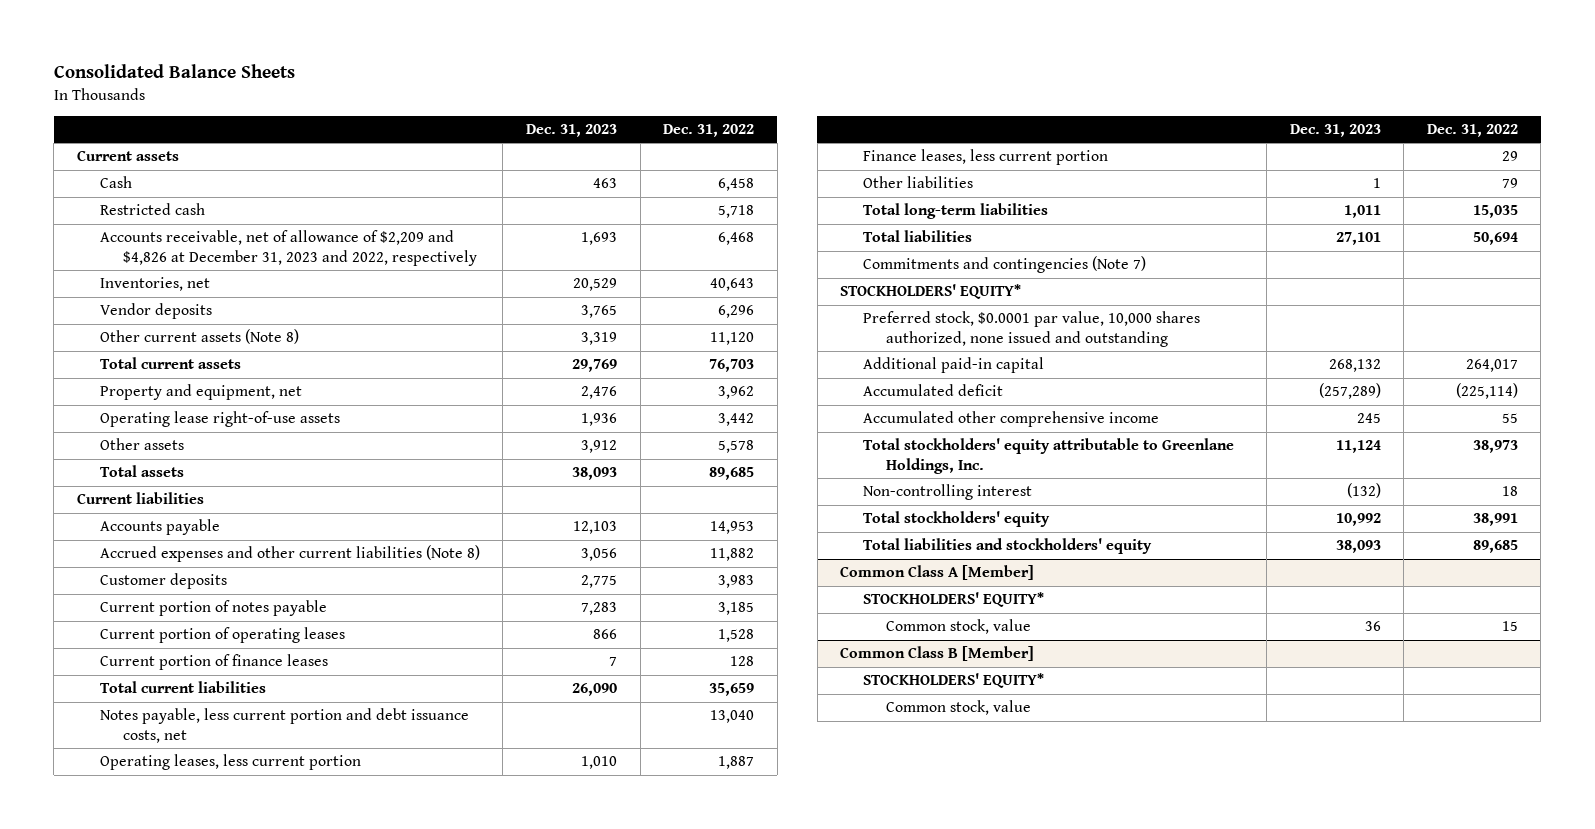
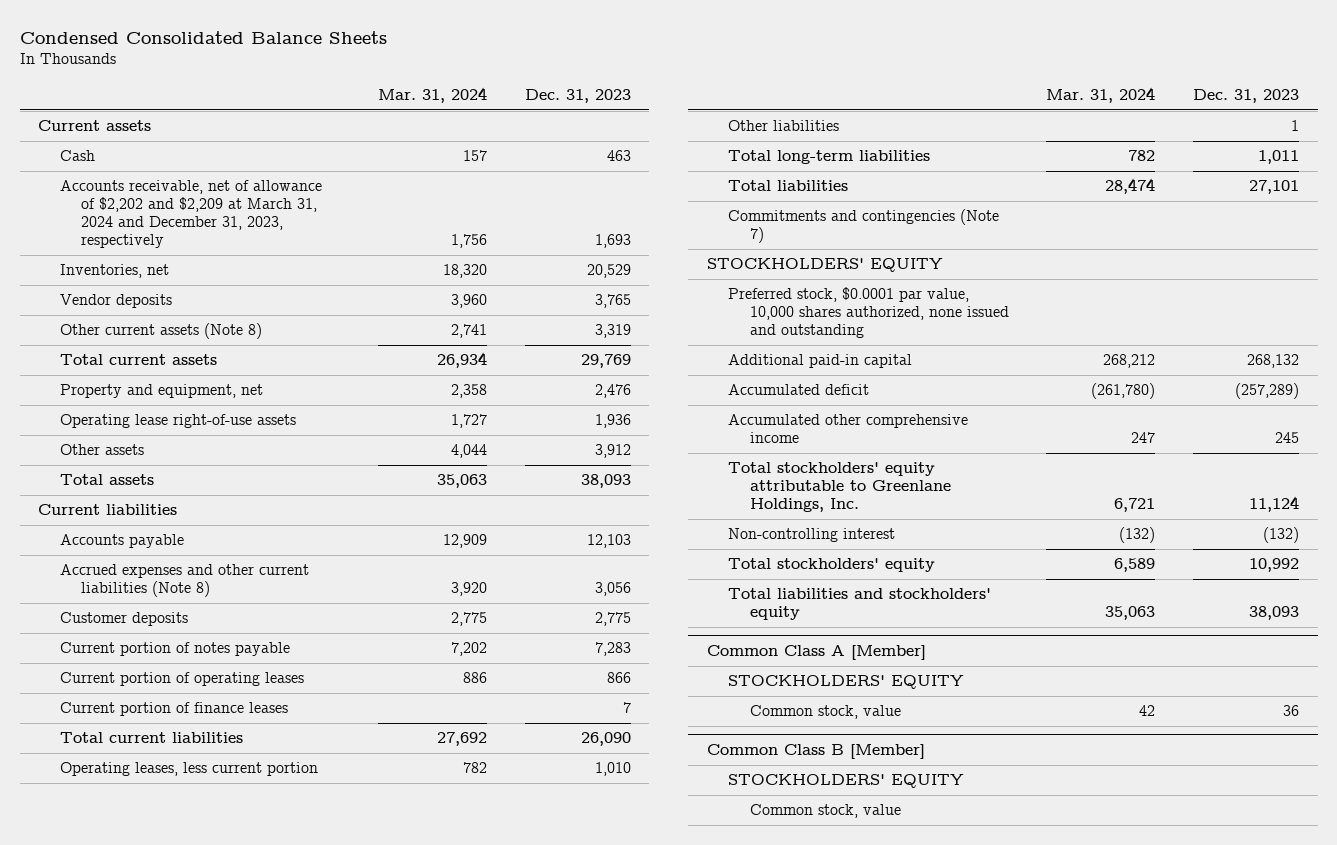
- Consolidated Balance Sheets
+ Condensed Consolidated Balance Sheets
- | Dec. 31, 2023 | Dec. 31, 2022
+ | Mar. 31, 2024 | Dec. 31, 2023
- Restricted cash | | 5,718
- Accounts receivable, net of allowance of $2,209 and $4,826 at December 31, 2023 and 2022, respectively | 1,693 | 6,468
+ Accounts receivable, net of allowance of $2,202 and $2,209 at March 31, 2024 and December 31, 2023, respectively | 1,756 | 1,693
- Notes payable, less current portion and debt issuance costs, net | | 13,040
- Finance leases, less current portion | | 29
- STOCKHOLDERS' EQUITY*
+ STOCKHOLDERS' EQUITY
@ Common Class A [Member]
- STOCKHOLDERS' EQUITY*
+ STOCKHOLDERS' EQUITY
@ Common Class B [Member]
- STOCKHOLDERS' EQUITY*
+ STOCKHOLDERS' EQUITY

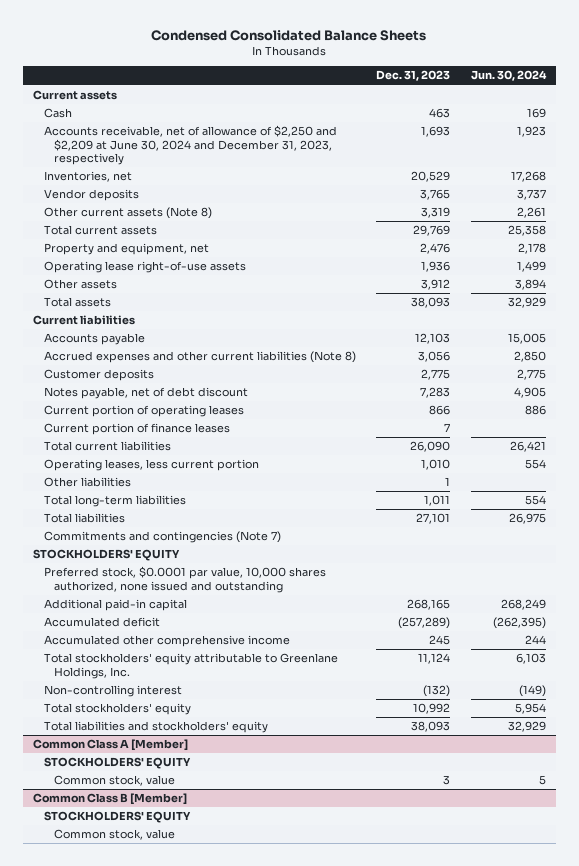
- | Mar. 31, 2024 | Dec. 31, 2023
+ | Dec. 31, 2023 | Jun. 30, 2024
- Accounts receivable, net of allowance of $2,202 and $2,209 at March 31, 2024 and December 31, 2023, respectively | 1,756 | 1,693
+ Accounts receivable, net of allowance of $2,250 and $2,209 at June 30, 2024 and December 31, 2023, respectively | 1,693 | 1,923
- Current portion of notes payable | 7,202 | 7,283
+ Notes payable, net of debt discount | 7,283 | 4,905
- Additional paid-in capital | 268,212 | 268,132
+ Additional paid-in capital | 268,165 | 268,249
@ Common Class A [Member]
- Common stock, value | 42 | 36
+ Common stock, value | 3 | 5

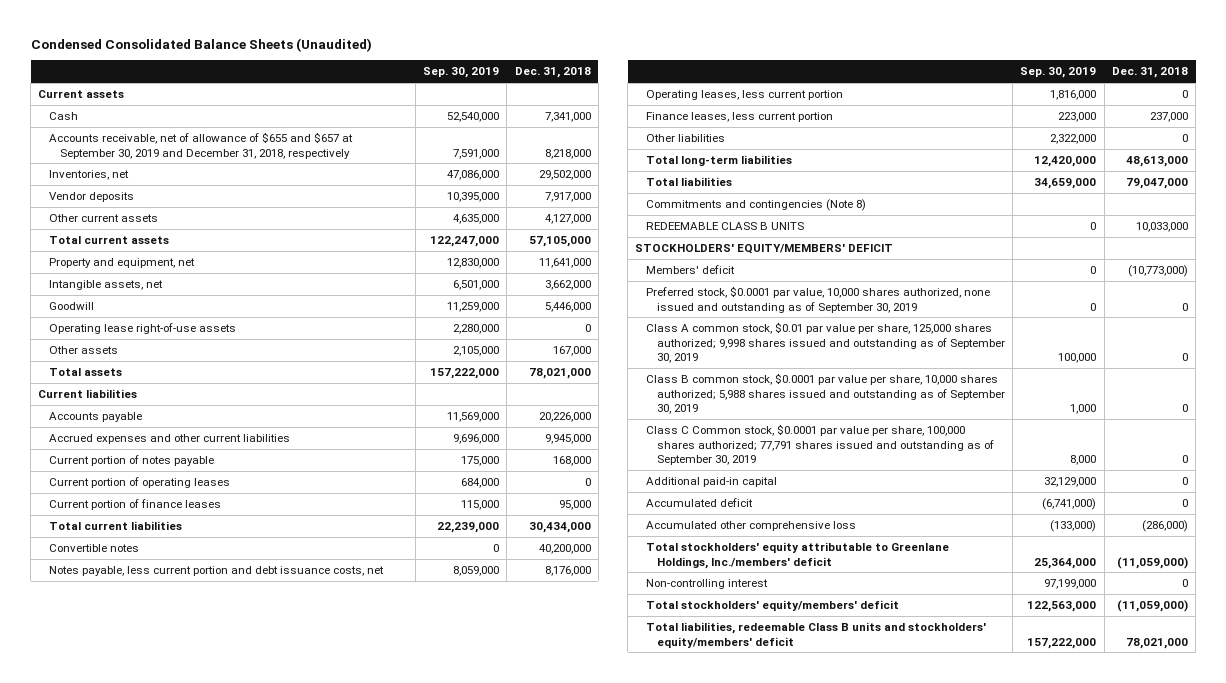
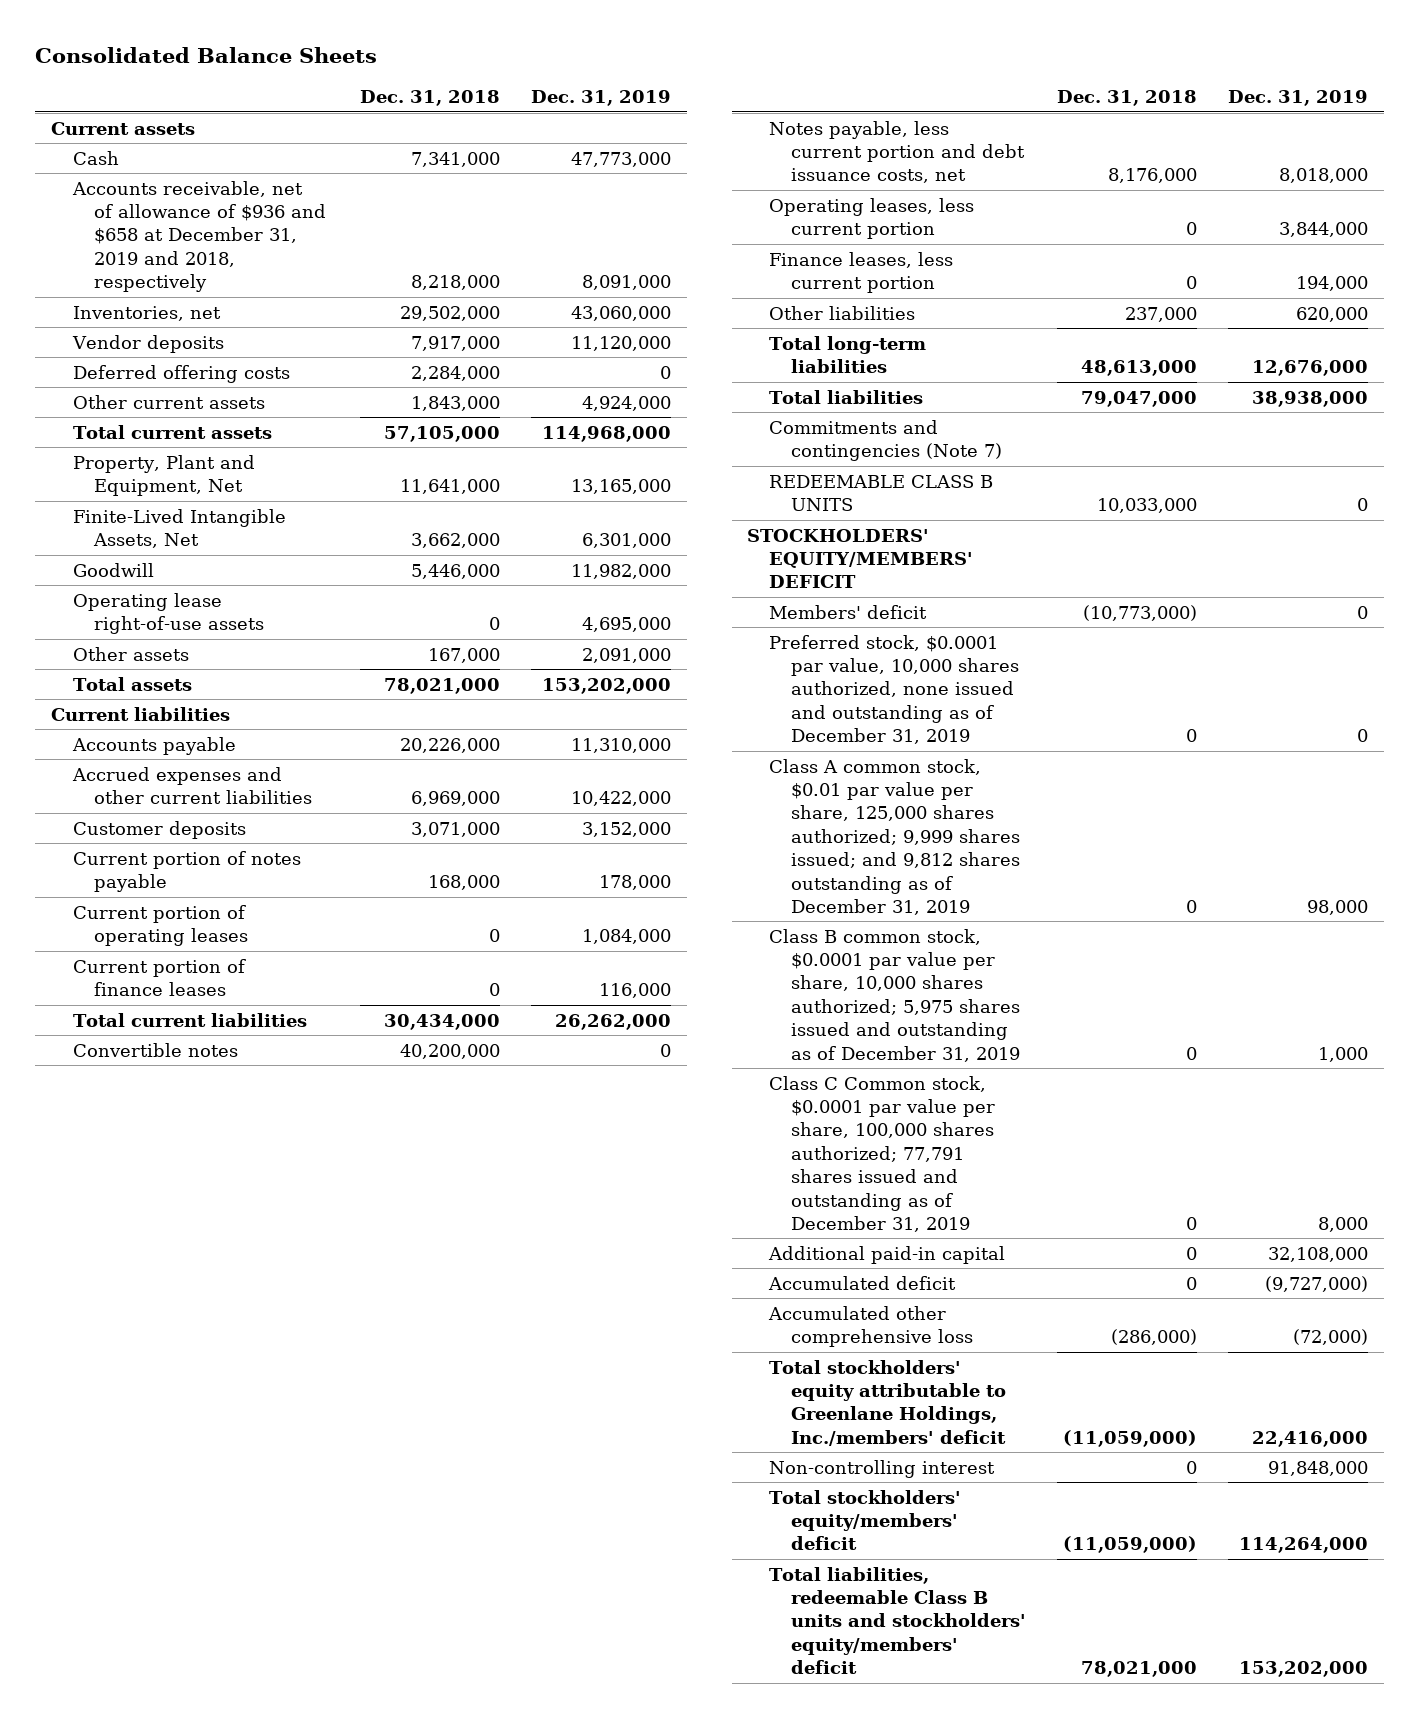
- Condensed Consolidated Balance Sheets (Unaudited)
+ Consolidated Balance Sheets
- | Sep. 30, 2019 | Dec. 31, 2018
+ | Dec. 31, 2018 | Dec. 31, 2019
- Accounts receivable, net of allowance of $655 and $657 at September 30, 2019 and December 31, 2018, respectively | 7,591,000 | 8,218,000
+ Accounts receivable, net of allowance of $936 and $658 at December 31, 2019 and 2018, respectively | 8,218,000 | 8,091,000
- Other current assets | 4,635,000 | 4,127,000
+ Deferred offering costs | 2,284,000 | 0
+ Other current assets | 1,843,000 | 4,924,000
- Property and equipment, net | 12,830,000 | 11,641,000
- Intangible assets, net | 6,501,000 | 3,662,000
+ Property, Plant and Equipment, Net | 11,641,000 | 13,165,000
+ Finite-Lived Intangible Assets, Net | 3,662,000 | 6,301,000
- Accrued expenses and other current liabilities | 9,696,000 | 9,945,000
+ Accrued expenses and other current liabilities | 6,969,000 | 10,422,000
+ Customer deposits | 3,071,000 | 3,152,000
- Current portion of finance leases | 115,000 | 95,000
+ Current portion of finance leases | 0 | 116,000
- Finance leases, less current portion | 223,000 | 237,000
- Other liabilities | 2,322,000 | 0
+ Finance leases, less current portion | 0 | 194,000
+ Other liabilities | 237,000 | 620,000
- Commitments and contingencies (Note 8)
+ Commitments and contingencies (Note 7)
- Preferred stock, $0.0001 par value, 10,000 shares authorized, none issued and outstanding as of September 30, 2019 | 0 | 0
- Class A common stock, $0.01 par value per share, 125,000 shares authorized; 9,998 shares issued and outstanding as of September 30, 2019 | 100,000 | 0
- Class B common stock, $0.0001 par value per share, 10,000 shares authorized; 5,988 shares issued and outstanding as of September 30, 2019 | 1,000 | 0
- Class C Common stock, $0.0001 par value per share, 100,000 shares authorized; 77,791 shares issued and outstanding as of September 30, 2019 | 8,000 | 0
+ Preferred stock, $0.0001 par value, 10,000 shares authorized, none issued and outstanding as of December 31, 2019 | 0 | 0
+ Class A common stock, $0.01 par value per share, 125,000 shares authorized; 9,999 shares issued; and 9,812 shares outstanding as of December 31, 2019 | 0 | 98,000
+ Class B common stock, $0.0001 par value per share, 10,000 shares authorized; 5,975 shares issued and outstanding as of December 31, 2019 | 0 | 1,000
+ Class C Common stock, $0.0001 par value per share, 100,000 shares authorized; 77,791 shares issued and outstanding as of December 31, 2019 | 0 | 8,000

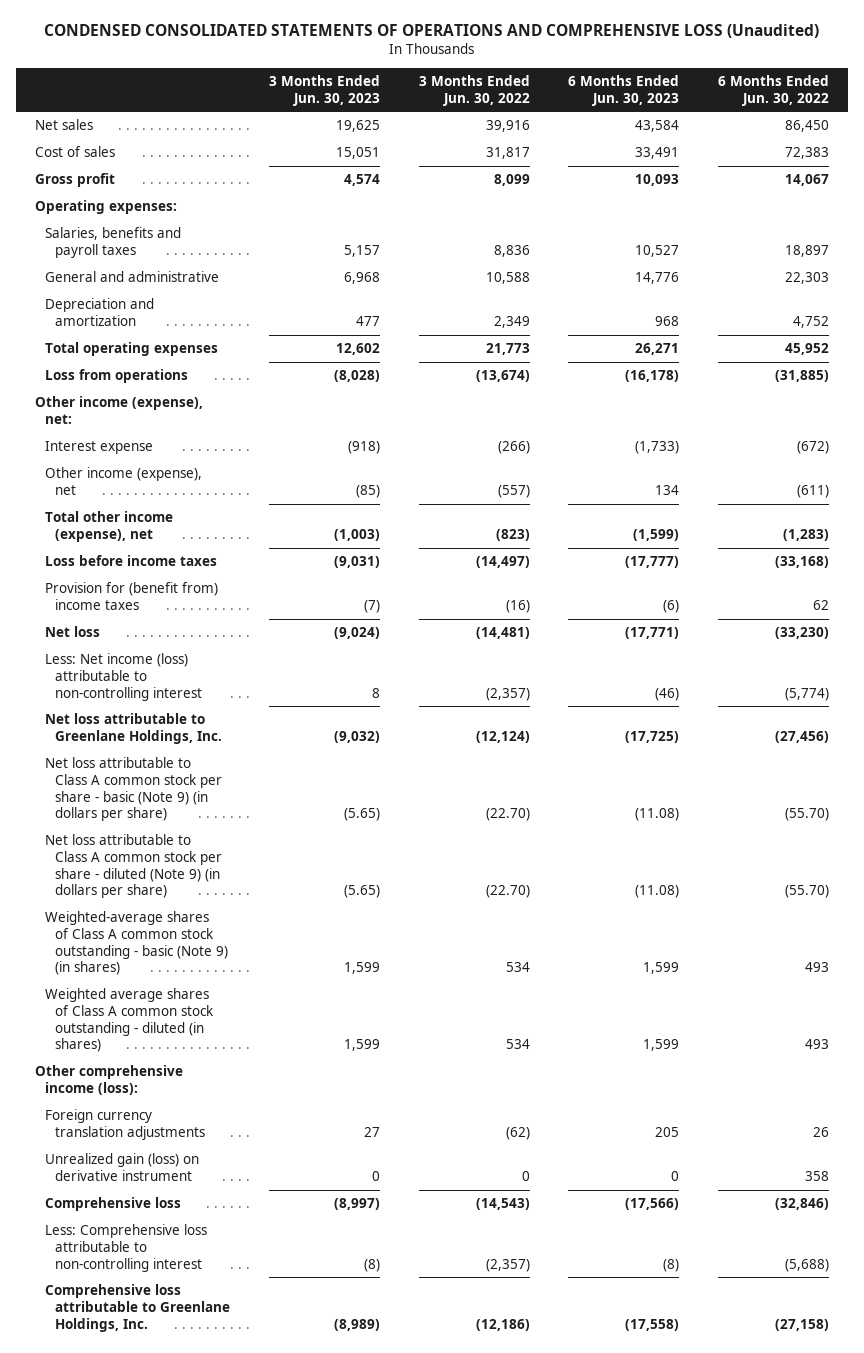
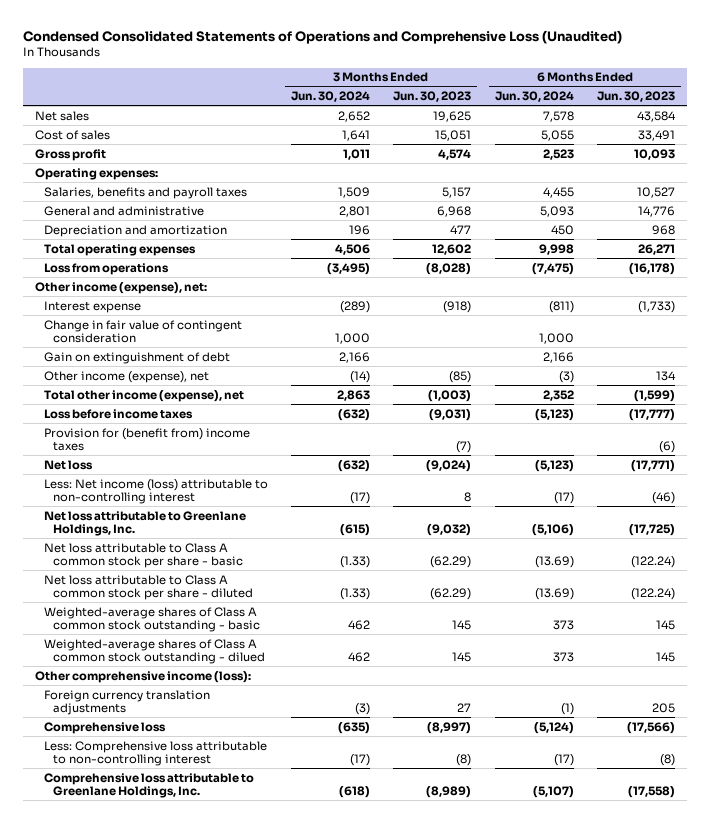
- CONDENSED CONSOLIDATED STATEMENTS OF OPERATIONS AND COMPREHENSIVE LOSS (Unaudited)
+ Condensed Consolidated Statements of Operations and Comprehensive Loss (Unaudited)
- | 3 Months Ended Jun. 30, 2023 | 3 Months Ended Jun. 30, 2022 | 6 Months Ended Jun. 30, 2023 | 6 Months Ended Jun. 30, 2022
+ | 3 Months Ended Jun. 30, 2024 | 3 Months Ended Jun. 30, 2023 | 6 Months Ended Jun. 30, 2024 | 6 Months Ended Jun. 30, 2023
+ Change in fair value of contingent consideration | 1,000 | | 1,000 |
+ Gain on extinguishment of debt | 2,166 | | 2,166 |
- Net loss attributable to Class A common stock per share - basic (Note 9) (in dollars per share) | (5.65) | (22.70) | (11.08) | (55.70)
- Net loss attributable to Class A common stock per share - diluted (Note 9) (in dollars per share) | (5.65) | (22.70) | (11.08) | (55.70)
- Weighted-average shares of Class A common stock outstanding - basic (Note 9) (in shares) | 1,599 | 534 | 1,599 | 493
- Weighted average shares of Class A common stock outstanding - diluted (in shares) | 1,599 | 534 | 1,599 | 493
+ Net loss attributable to Class A common stock per share - basic | (1.33) | (62.29) | (13.69) | (122.24)
+ Net loss attributable to Class A common stock per share - diluted | (1.33) | (62.29) | (13.69) | (122.24)
+ Weighted-average shares of Class A common stock outstanding - basic | 462 | 145 | 373 | 145
+ Weighted-average shares of Class A common stock outstanding - dilued | 462 | 145 | 373 | 145
- Unrealized gain (loss) on derivative instrument | 0 | 0 | 0 | 358

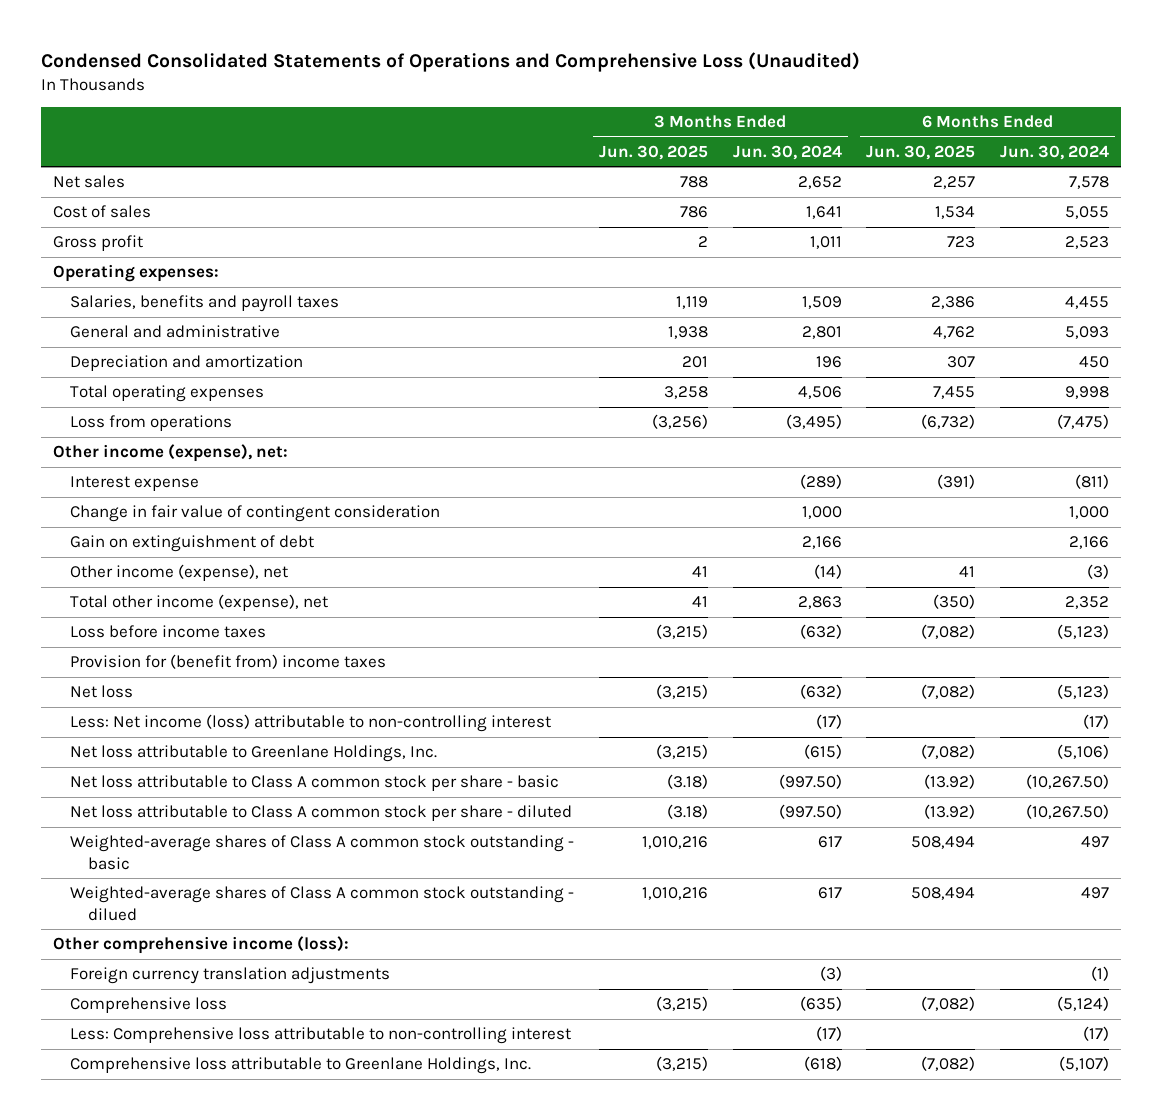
- | 3 Months Ended Jun. 30, 2024 | 3 Months Ended Jun. 30, 2023 | 6 Months Ended Jun. 30, 2024 | 6 Months Ended Jun. 30, 2023
+ | 3 Months Ended Jun. 30, 2025 | 3 Months Ended Jun. 30, 2024 | 6 Months Ended Jun. 30, 2025 | 6 Months Ended Jun. 30, 2024
- Net loss attributable to Class A common stock per share - basic | (1.33) | (62.29) | (13.69) | (122.24)
- Net loss attributable to Class A common stock per share - diluted | (1.33) | (62.29) | (13.69) | (122.24)
- Weighted-average shares of Class A common stock outstanding - basic | 462 | 145 | 373 | 145
- Weighted-average shares of Class A common stock outstanding - dilued | 462 | 145 | 373 | 145
+ Net loss attributable to Class A common stock per share - basic | (3.18) | (997.50) | (13.92) | (10,267.50)
+ Net loss attributable to Class A common stock per share - diluted | (3.18) | (997.50) | (13.92) | (10,267.50)
+ Weighted-average shares of Class A common stock outstanding - basic | 1,010,216 | 617 | 508,494 | 497
+ Weighted-average shares of Class A common stock outstanding - dilued | 1,010,216 | 617 | 508,494 | 497

